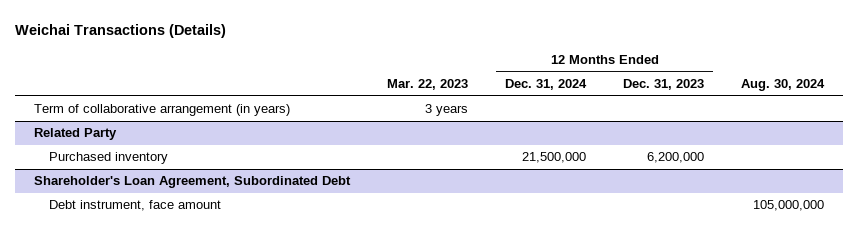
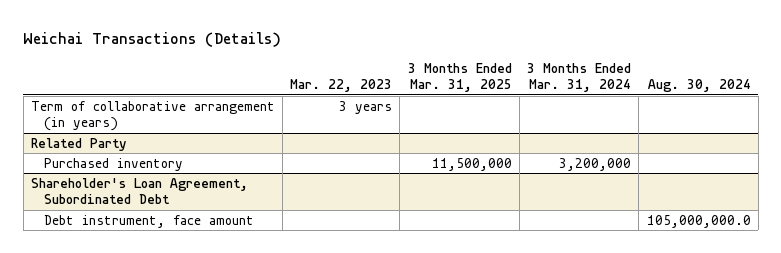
- | Mar. 22, 2023 | 12 Months Ended Dec. 31, 2024 | 12 Months Ended Dec. 31, 2023 | Aug. 30, 2024
+ | Mar. 22, 2023 | 3 Months Ended Mar. 31, 2025 | 3 Months Ended Mar. 31, 2024 | Aug. 30, 2024
@ Shareholder's Loan Agreement, Subordinated Debt
- Debt instrument, face amount | | | | 105,000,000
+ Debt instrument, face amount | | | | 105,000,000.0

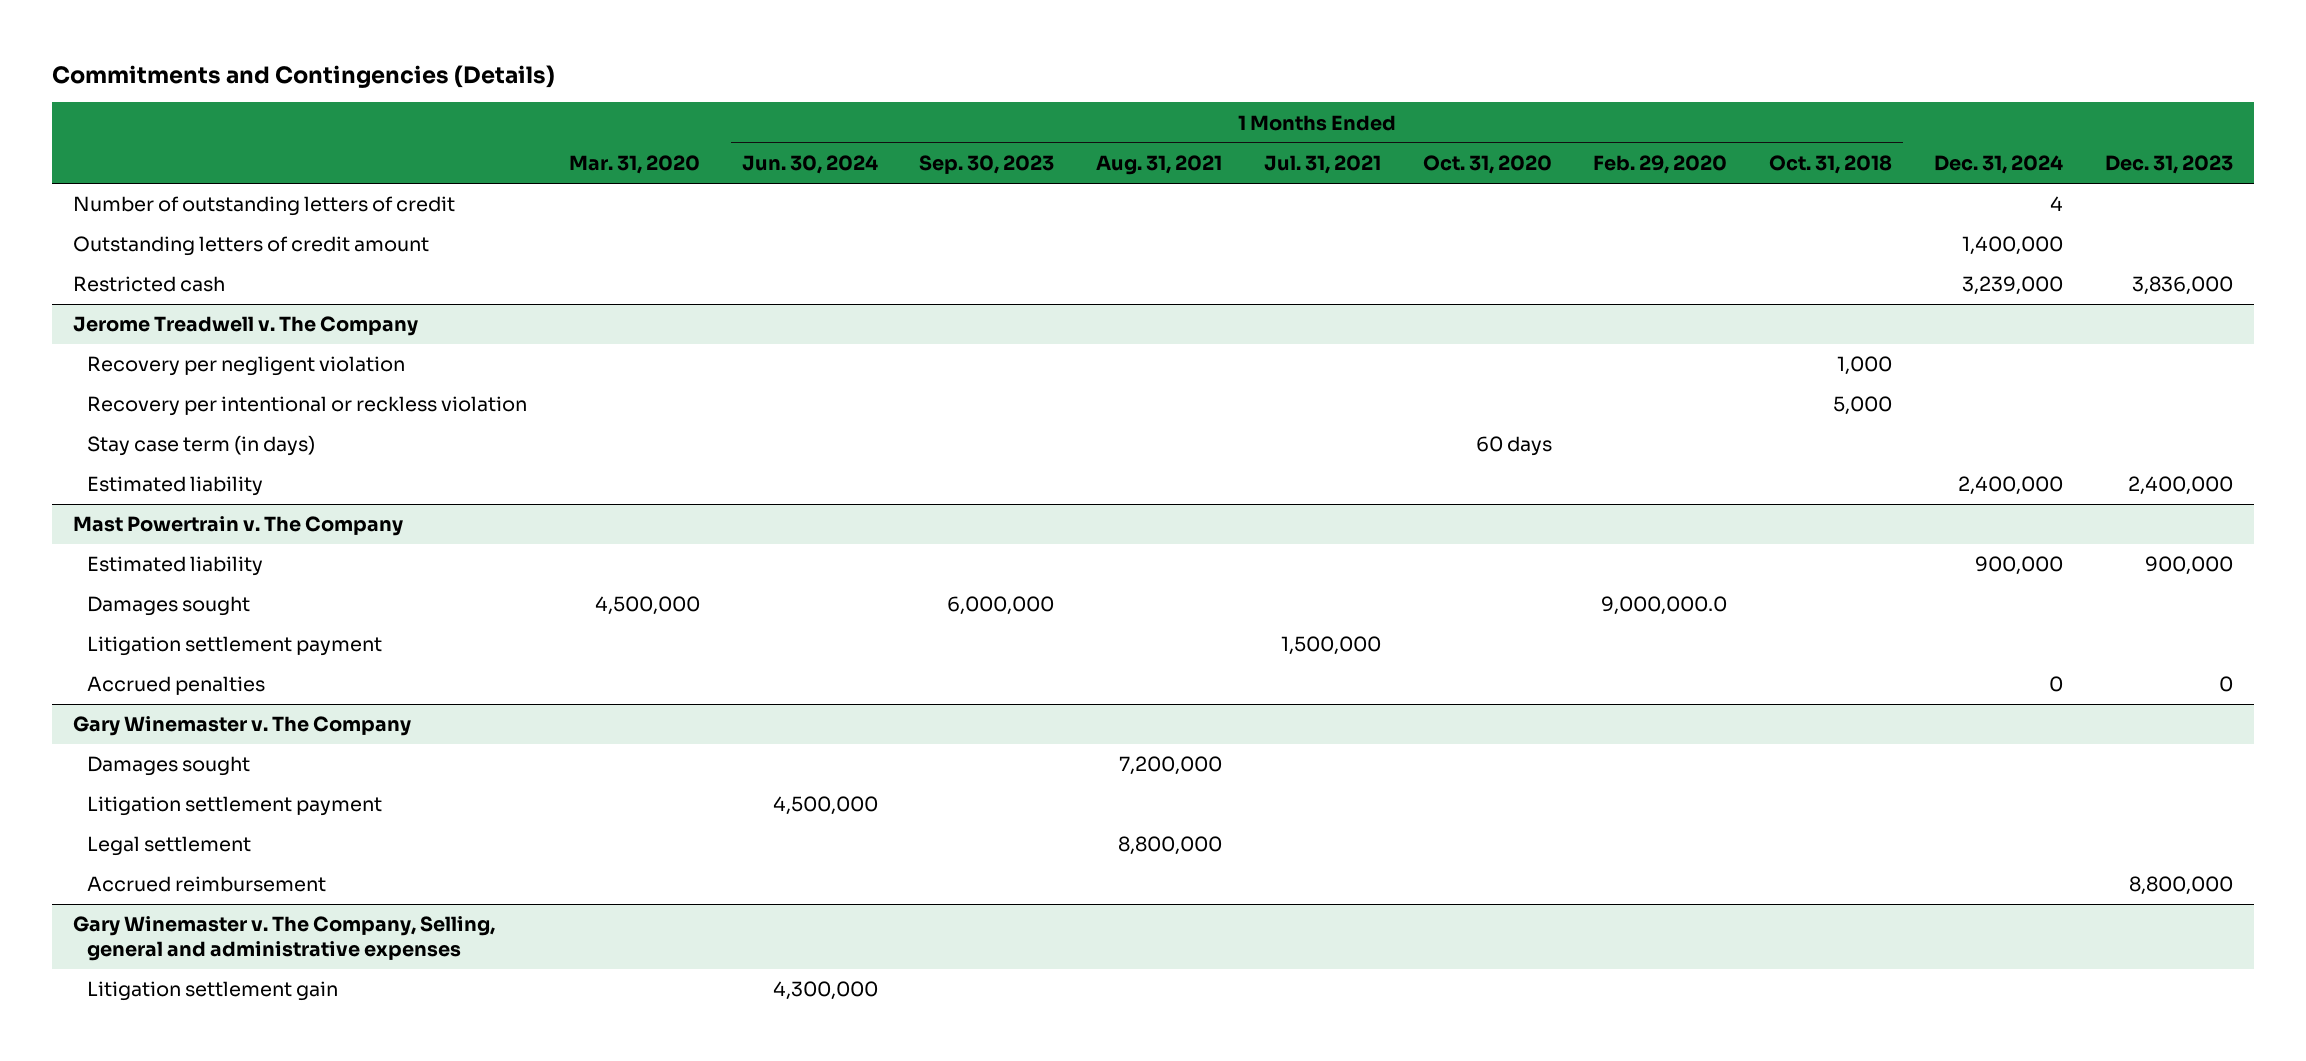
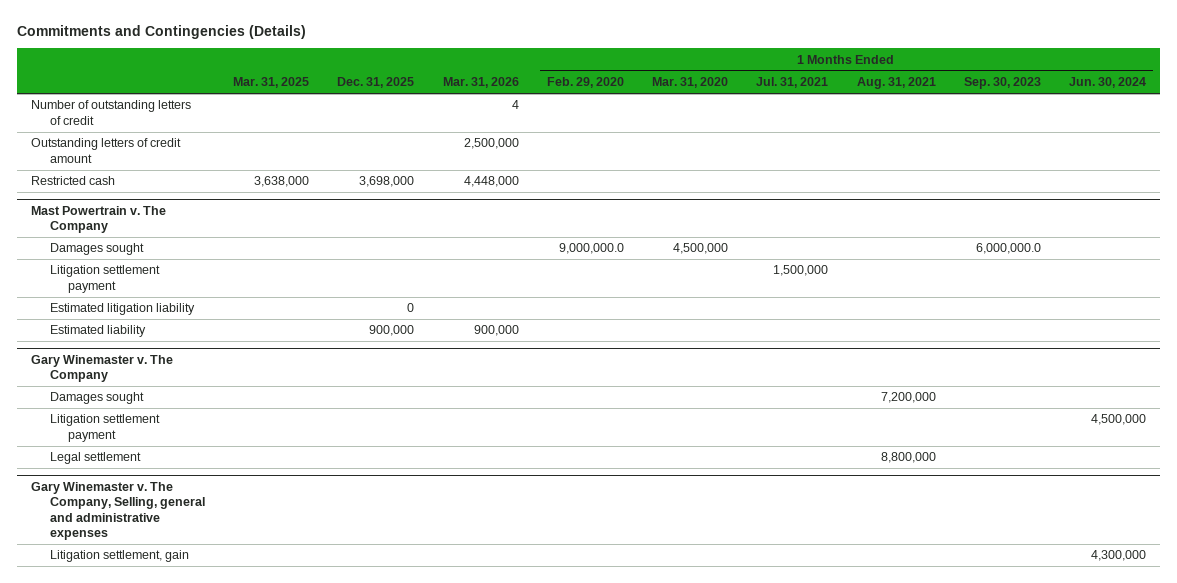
- | Mar. 31, 2020 | 1 Months Ended Jun. 30, 2024 | 1 Months Ended Sep. 30, 2023 | 1 Months Ended Aug. 31, 2021 | 1 Months Ended Jul. 31, 2021 | 1 Months Ended Oct. 31, 2020 | 1 Months Ended Feb. 29, 2020 | 1 Months Ended Oct. 31, 2018 | Dec. 31, 2024 | Dec. 31, 2023
+ | Mar. 31, 2025 | Dec. 31, 2025 | Mar. 31, 2026 | 1 Months Ended Feb. 29, 2020 | 1 Months Ended Mar. 31, 2020 | 1 Months Ended Jul. 31, 2021 | 1 Months Ended Aug. 31, 2021 | 1 Months Ended Sep. 30, 2023 | 1 Months Ended Jun. 30, 2024
- Jerome Treadwell v. The Company
- Recovery per negligent violation | | | | | | | | 1,000 | |
- Recovery per intentional or reckless violation | | | | | | | | 5,000 | |
- Stay case term (in days) | | | | | | 60 days | | | |
- Estimated liability | | | | | | | | | 2,400,000 | 2,400,000
@ Mast Powertrain v. The Company
- Damages sought | 4,500,000 | | 6,000,000 | | | | 9,000,000.0 | | |
+ Damages sought | | | | 9,000,000.0 | 4,500,000 | | | 6,000,000.0 |
- Accrued penalties | | | | | | | | | 0 | 0
+ Estimated litigation liability | | 0 | | | | | | |
moved down: Estimated liability | | 900,000 | 900,000 | | | | | |
@ Gary Winemaster v. The Company
- Accrued reimbursement | | | | | | | | | | 8,800,000
@ Gary Winemaster v. The Company, Selling, general and administrative expenses
- Litigation settlement gain | | 4,300,000 | | | | | | | |
+ Litigation settlement, gain | | | | | | | | | 4,300,000

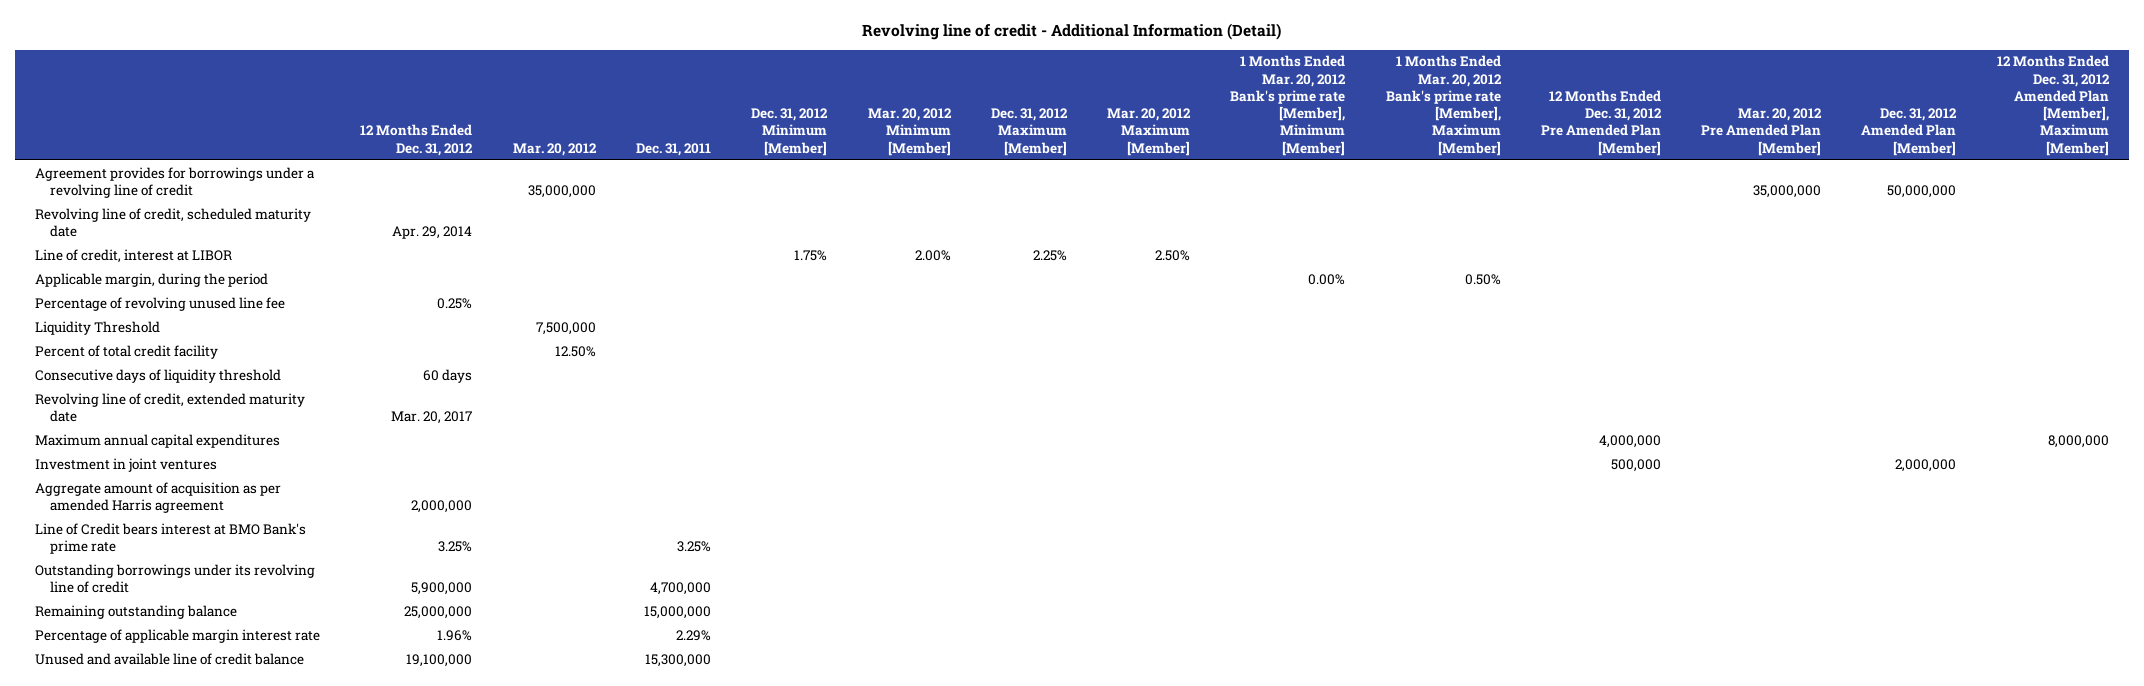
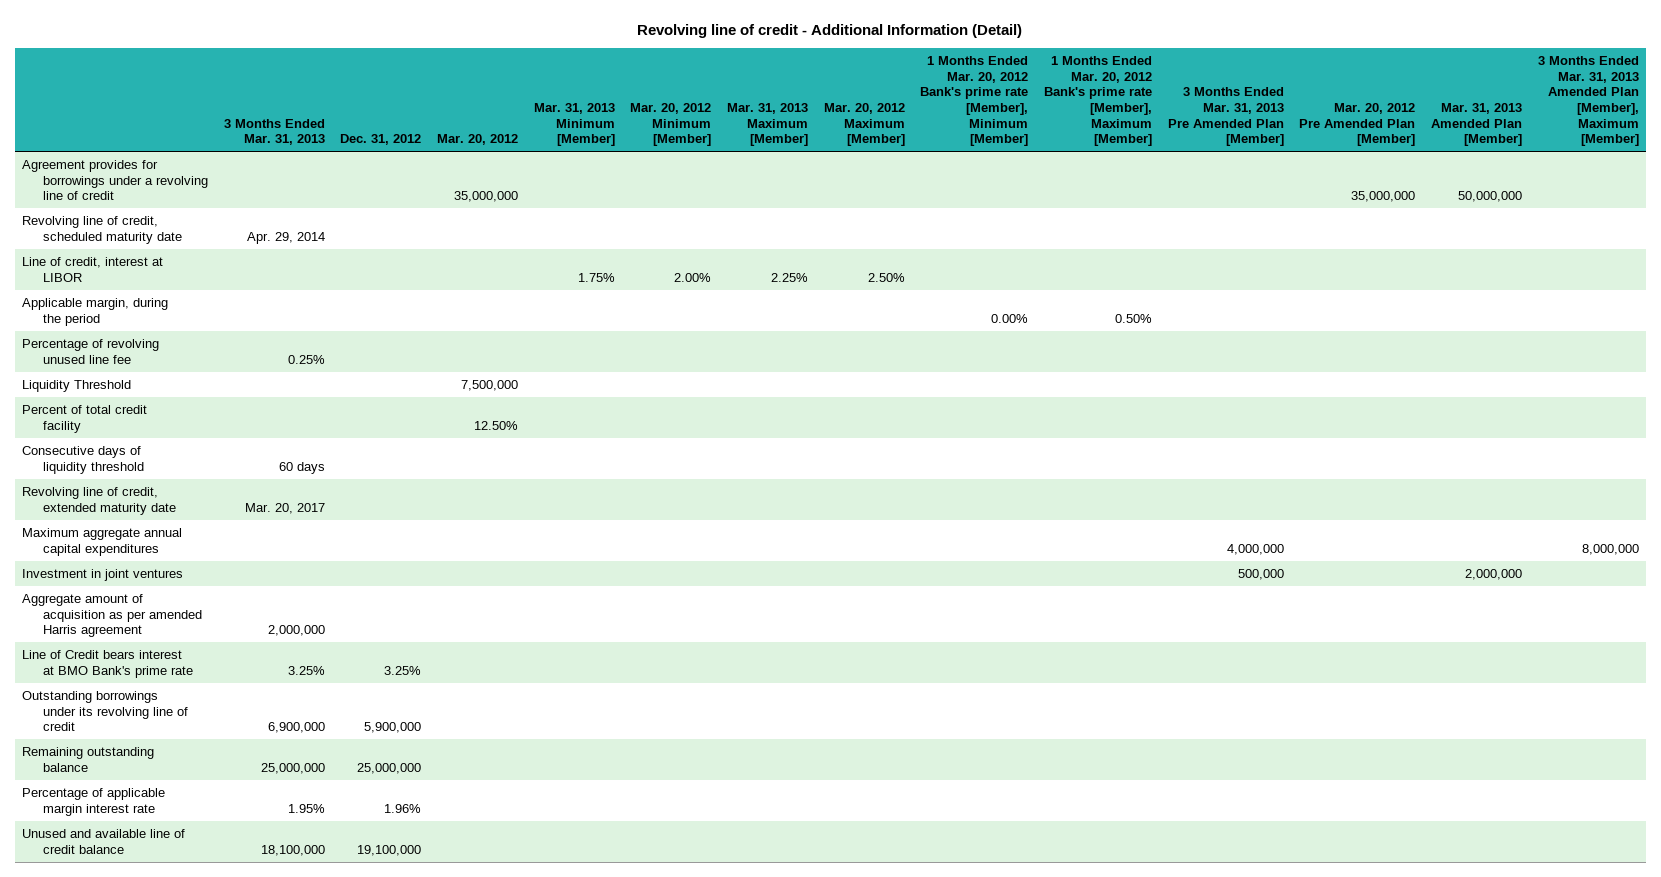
- | 12 Months Ended Dec. 31, 2012 | Mar. 20, 2012 | Dec. 31, 2011 | Dec. 31, 2012 Minimum [Member] | Mar. 20, 2012 Minimum [Member] | Dec. 31, 2012 Maximum [Member] | Mar. 20, 2012 Maximum [Member] | 1 Months Ended Mar. 20, 2012 Bank's prime rate [Member], Minimum [Member] | 1 Months Ended Mar. 20, 2012 Bank's prime rate [Member], Maximum [Member] | 12 Months Ended Dec. 31, 2012 Pre Amended Plan [Member] | Mar. 20, 2012 Pre Amended Plan [Member] | Dec. 31, 2012 Amended Plan [Member] | 12 Months Ended Dec. 31, 2012 Amended Plan [Member], Maximum [Member]
+ | 3 Months Ended Mar. 31, 2013 | Dec. 31, 2012 | Mar. 20, 2012 | Mar. 31, 2013 Minimum [Member] | Mar. 20, 2012 Minimum [Member] | Mar. 31, 2013 Maximum [Member] | Mar. 20, 2012 Maximum [Member] | 1 Months Ended Mar. 20, 2012 Bank's prime rate [Member], Minimum [Member] | 1 Months Ended Mar. 20, 2012 Bank's prime rate [Member], Maximum [Member] | 3 Months Ended Mar. 31, 2013 Pre Amended Plan [Member] | Mar. 20, 2012 Pre Amended Plan [Member] | Mar. 31, 2013 Amended Plan [Member] | 3 Months Ended Mar. 31, 2013 Amended Plan [Member], Maximum [Member]
- Maximum annual capital expenditures | | | | | | | | | | 4,000,000 | | | 8,000,000
+ Maximum aggregate annual capital expenditures | | | | | | | | | | 4,000,000 | | | 8,000,000

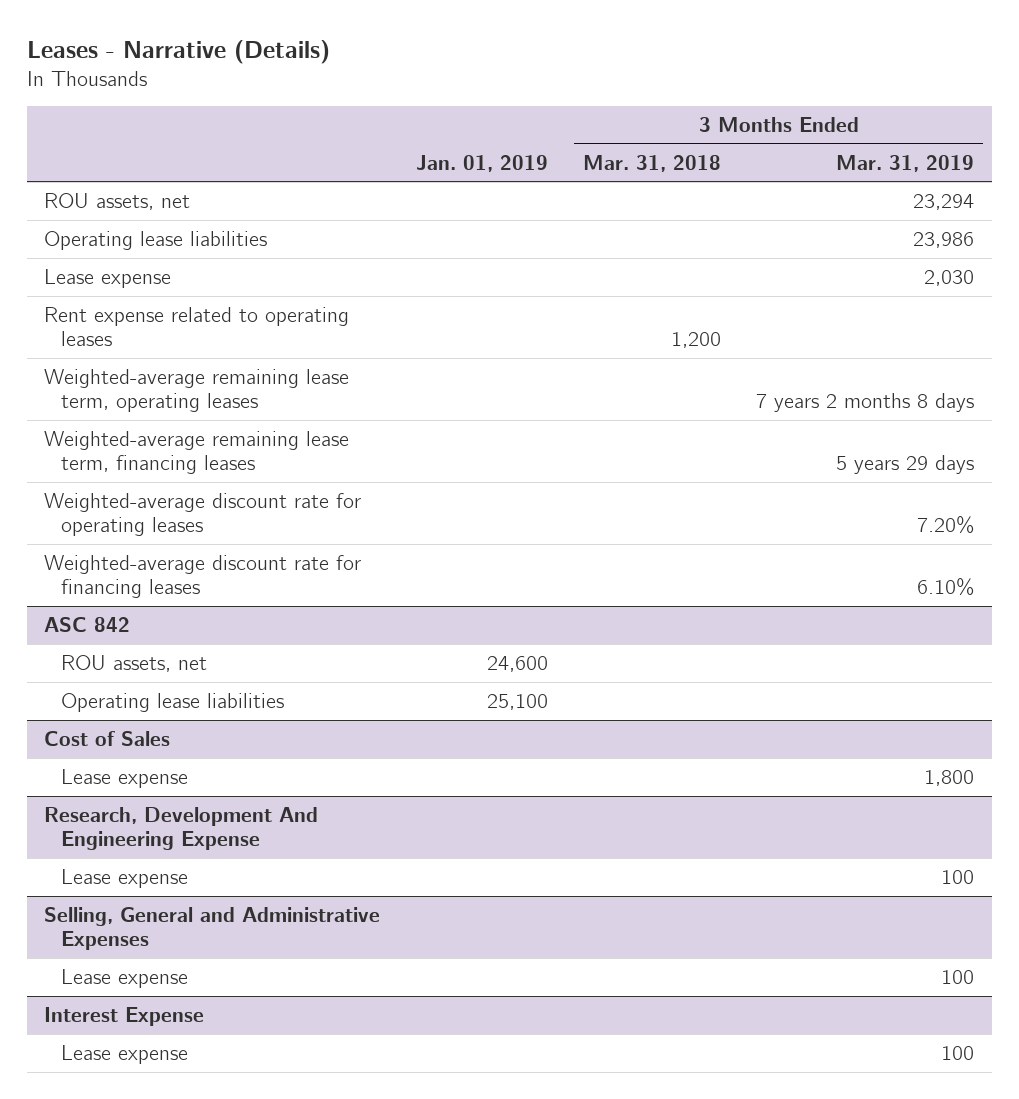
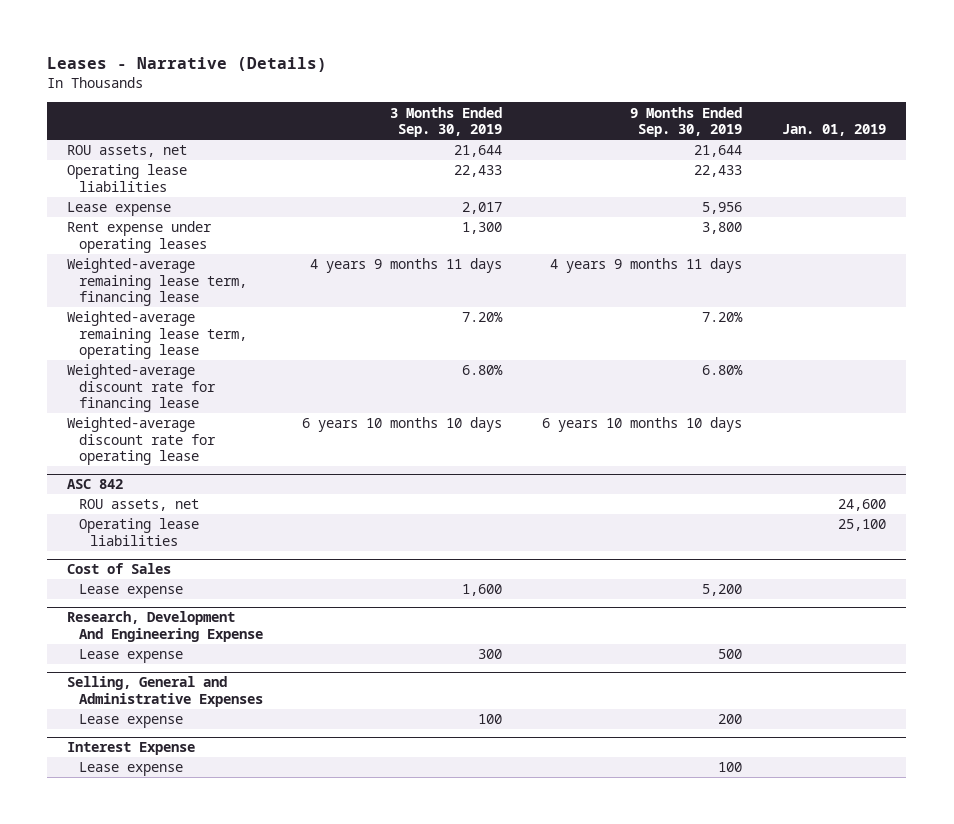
- | Jan. 01, 2019 | 3 Months Ended Mar. 31, 2018 | 3 Months Ended Mar. 31, 2019
+ | 3 Months Ended Sep. 30, 2019 | 9 Months Ended Sep. 30, 2019 | Jan. 01, 2019
- Rent expense related to operating leases | | 1,200 |
- Weighted-average remaining lease term, operating leases | | | 7 years 2 months 8 days
- Weighted-average remaining lease term, financing leases | | | 5 years 29 days
- Weighted-average discount rate for operating leases | | | 7.20%
- Weighted-average discount rate for financing leases | | | 6.10%
+ Rent expense under operating leases | 1,300 | 3,800 |
+ Weighted-average remaining lease term, financing lease | 4 years 9 months 11 days | 4 years 9 months 11 days |
+ Weighted-average remaining lease term, operating lease | 7.20% | 7.20% |
+ Weighted-average discount rate for financing lease | 6.80% | 6.80% |
+ Weighted-average discount rate for operating lease | 6 years 10 months 10 days | 6 years 10 months 10 days |

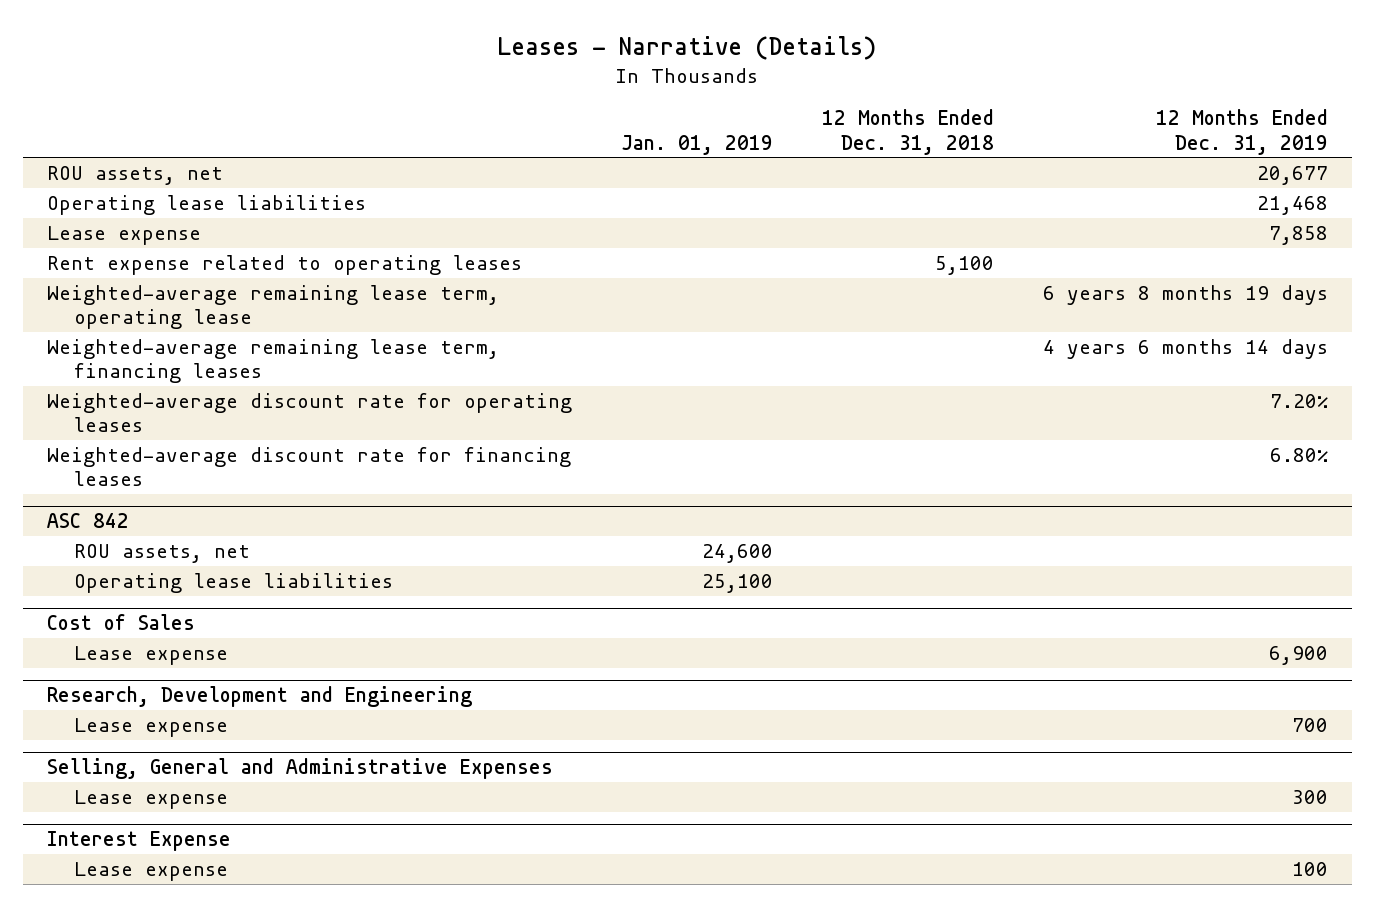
- | 3 Months Ended Sep. 30, 2019 | 9 Months Ended Sep. 30, 2019 | Jan. 01, 2019
+ | Jan. 01, 2019 | 12 Months Ended Dec. 31, 2018 | 12 Months Ended Dec. 31, 2019
- Rent expense under operating leases | 1,300 | 3,800 |
- Weighted-average remaining lease term, financing lease | 4 years 9 months 11 days | 4 years 9 months 11 days |
+ Rent expense related to operating leases | | 5,100 |
- Weighted-average discount rate for financing lease | 6.80% | 6.80% |
- Weighted-average discount rate for operating lease | 6 years 10 months 10 days | 6 years 10 months 10 days |
+ Weighted-average remaining lease term, financing leases | | | 4 years 6 months 14 days
+ Weighted-average discount rate for operating leases | | | 7.20%
+ Weighted-average discount rate for financing leases | | | 6.80%
- Research, Development And Engineering Expense
+ Research, Development and Engineering

